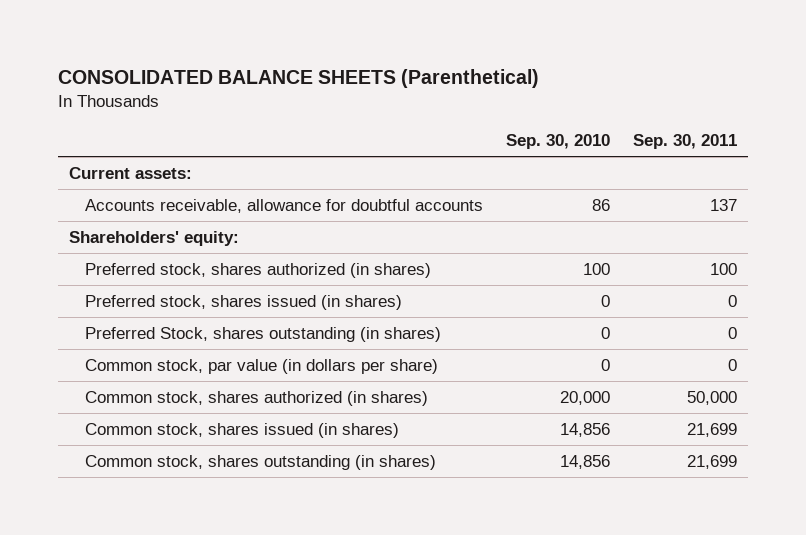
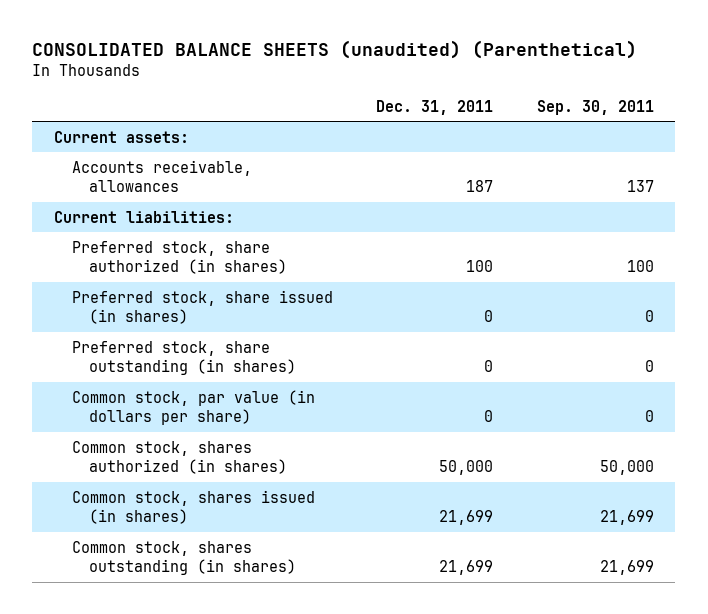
- CONSOLIDATED BALANCE SHEETS (Parenthetical)
+ CONSOLIDATED BALANCE SHEETS (unaudited) (Parenthetical)
- | Sep. 30, 2010 | Sep. 30, 2011
+ | Dec. 31, 2011 | Sep. 30, 2011
- Accounts receivable, allowance for doubtful accounts | 86 | 137
- Shareholders' equity:
- Preferred stock, shares authorized (in shares) | 100 | 100
- Preferred stock, shares issued (in shares) | 0 | 0
- Preferred Stock, shares outstanding (in shares) | 0 | 0
+ Accounts receivable, allowances | 187 | 137
+ Current liabilities:
+ Preferred stock, share authorized (in shares) | 100 | 100
+ Preferred stock, share issued (in shares) | 0 | 0
+ Preferred stock, share outstanding (in shares) | 0 | 0

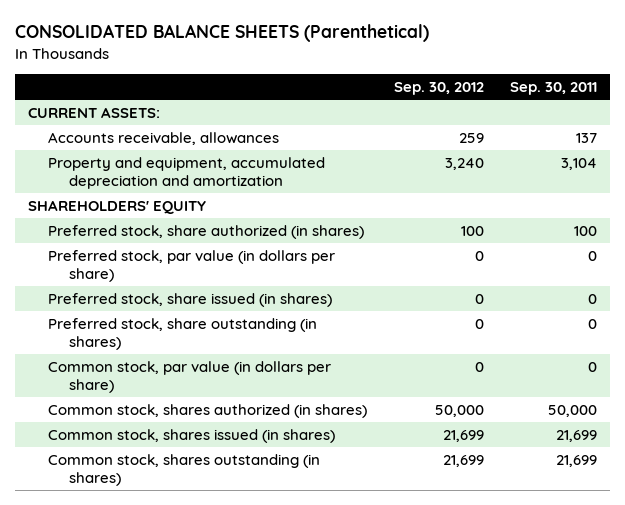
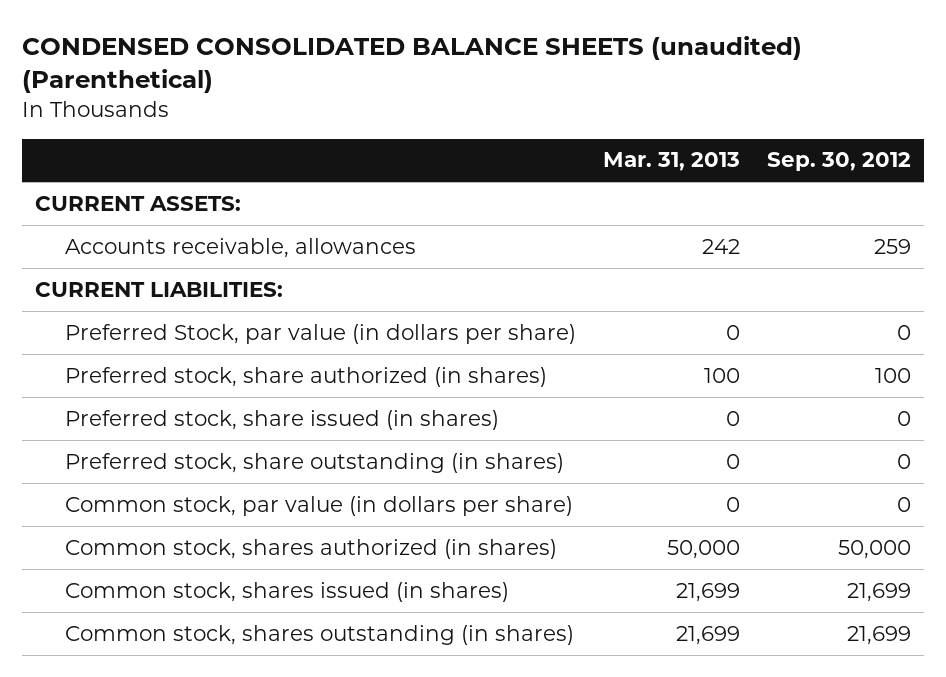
- CONSOLIDATED BALANCE SHEETS (Parenthetical)
+ CONDENSED CONSOLIDATED BALANCE SHEETS (unaudited) (Parenthetical)
- | Sep. 30, 2012 | Sep. 30, 2011
+ | Mar. 31, 2013 | Sep. 30, 2012
- Property and equipment, accumulated depreciation and amortization | 3,240 | 3,104
- SHAREHOLDERS' EQUITY
+ CURRENT LIABILITIES:
+ Preferred Stock, par value (in dollars per share) | 0 | 0
- Preferred stock, par value (in dollars per share) | 0 | 0

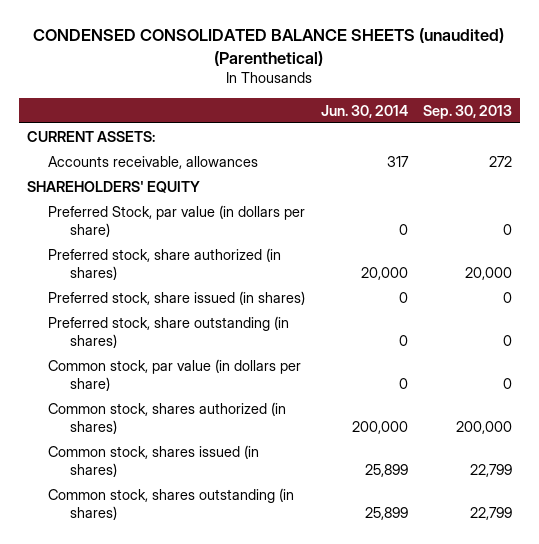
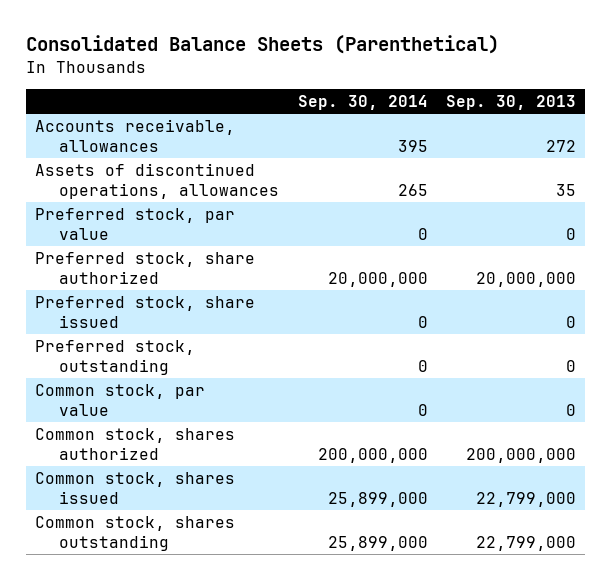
- CONDENSED CONSOLIDATED BALANCE SHEETS (unaudited) (Parenthetical)
+ Consolidated Balance Sheets (Parenthetical)
- | Jun. 30, 2014 | Sep. 30, 2013
+ | Sep. 30, 2014 | Sep. 30, 2013
- CURRENT ASSETS:
- SHAREHOLDERS' EQUITY
- Preferred Stock, par value (in dollars per share) | 0 | 0
- Preferred stock, share authorized (in shares) | 20,000 | 20,000
- Preferred stock, share issued (in shares) | 0 | 0
- Preferred stock, share outstanding (in shares) | 0 | 0
- Common stock, par value (in dollars per share) | 0 | 0
- Common stock, shares authorized (in shares) | 200,000 | 200,000
- Common stock, shares issued (in shares) | 25,899 | 22,799
- Common stock, shares outstanding (in shares) | 25,899 | 22,799
+ Assets of discontinued operations, allowances | 265 | 35
+ Preferred stock, par value | 0 | 0
+ Preferred stock, share authorized | 20,000,000 | 20,000,000
+ Preferred stock, share issued | 0 | 0
+ Preferred stock, outstanding | 0 | 0
+ Common stock, par value | 0 | 0
+ Common stock, shares authorized | 200,000,000 | 200,000,000
+ Common stock, shares issued | 25,899,000 | 22,799,000
+ Common stock, shares outstanding | 25,899,000 | 22,799,000

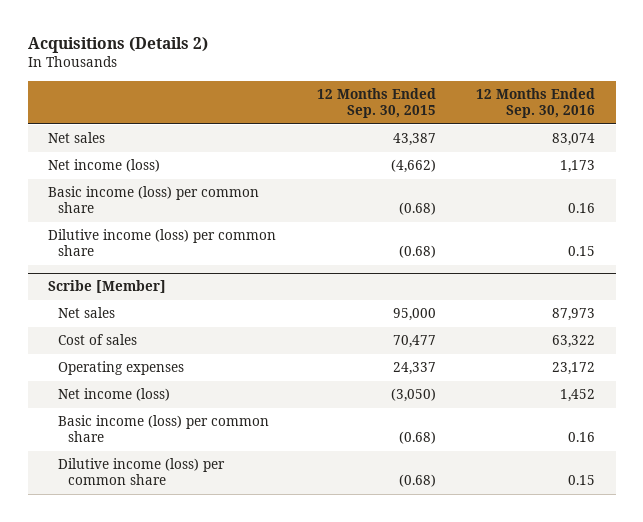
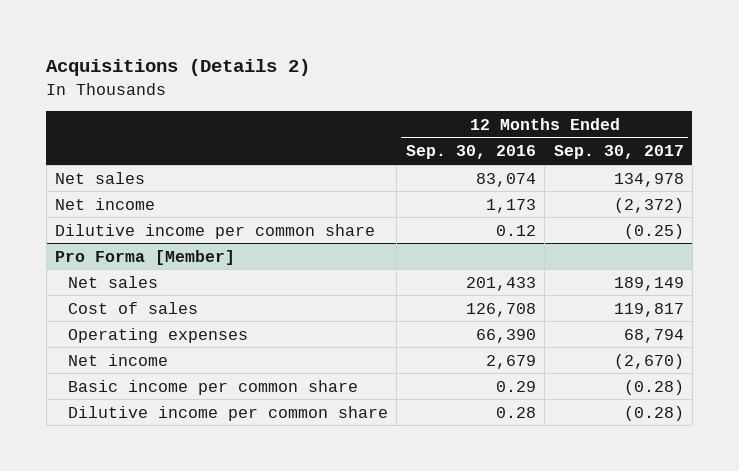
- | 12 Months Ended Sep. 30, 2015 | 12 Months Ended Sep. 30, 2016
+ | 12 Months Ended Sep. 30, 2016 | 12 Months Ended Sep. 30, 2017
- Net income (loss) | (4,662) | 1,173
- Basic income (loss) per common share | (0.68) | 0.16
- Dilutive income (loss) per common share | (0.68) | 0.15
- Scribe [Member]
- Net sales | 95,000 | 87,973
- Cost of sales | 70,477 | 63,322
- Operating expenses | 24,337 | 23,172
- Net income (loss) | (3,050) | 1,452
- Basic income (loss) per common share | (0.68) | 0.16
- Dilutive income (loss) per common share | (0.68) | 0.15
+ Net income | 1,173 | (2,372)
+ Dilutive income per common share | 0.12 | (0.25)
+ Pro Forma [Member]
+ Net sales | 201,433 | 189,149
+ Cost of sales | 126,708 | 119,817
+ Operating expenses | 66,390 | 68,794
+ Net income | 2,679 | (2,670)
+ Basic income per common share | 0.29 | (0.28)
+ Dilutive income per common share | 0.28 | (0.28)

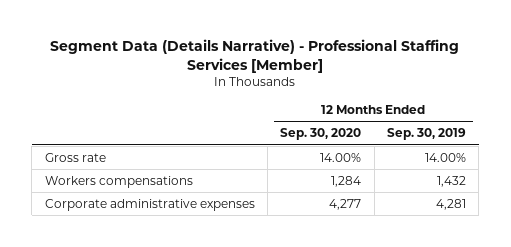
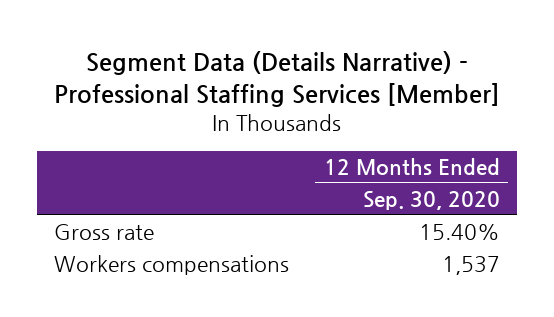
- | 12 Months Ended Sep. 30, 2020 | 12 Months Ended Sep. 30, 2019
+ | 12 Months Ended Sep. 30, 2020
- Gross rate | 14.00% | 14.00%
- Workers compensations | 1,284 | 1,432
- Corporate administrative expenses | 4,277 | 4,281
+ Gross rate | 15.40%
+ Workers compensations | 1,537

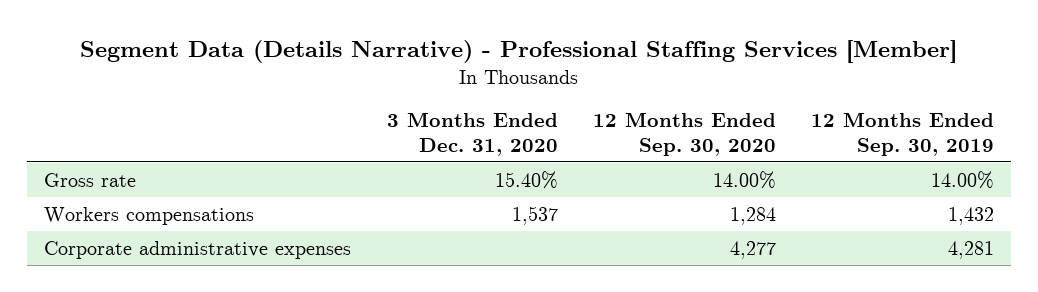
- | 12 Months Ended Sep. 30, 2020
+ | 3 Months Ended Dec. 31, 2020 | 12 Months Ended Sep. 30, 2020 | 12 Months Ended Sep. 30, 2019
- Gross rate | 15.40%
- Workers compensations | 1,537
+ Gross rate | 15.40% | 14.00% | 14.00%
+ Workers compensations | 1,537 | 1,284 | 1,432
+ Corporate administrative expenses | | 4,277 | 4,281

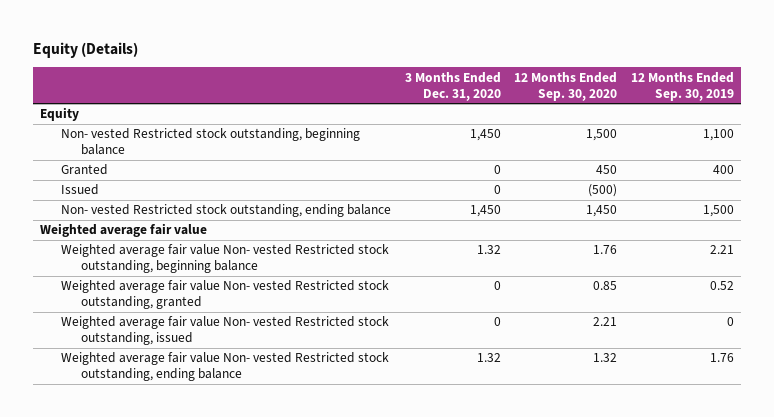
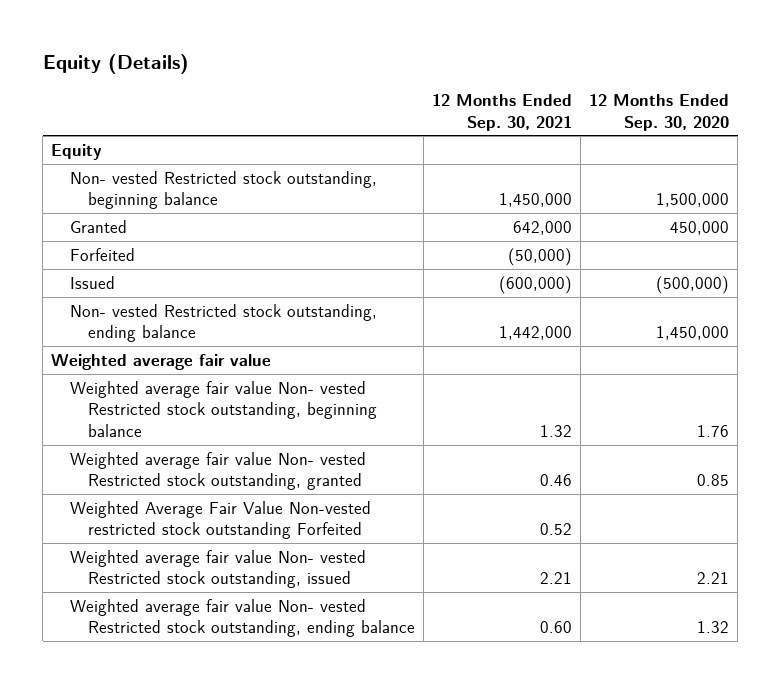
- | 3 Months Ended Dec. 31, 2020 | 12 Months Ended Sep. 30, 2020 | 12 Months Ended Sep. 30, 2019
+ | 12 Months Ended Sep. 30, 2021 | 12 Months Ended Sep. 30, 2020
- Non- vested Restricted stock outstanding, beginning balance | 1,450 | 1,500 | 1,100
- Granted | 0 | 450 | 400
- Issued | 0 | (500) |
- Non- vested Restricted stock outstanding, ending balance | 1,450 | 1,450 | 1,500
+ Non- vested Restricted stock outstanding, beginning balance | 1,450,000 | 1,500,000
+ Granted | 642,000 | 450,000
+ Forfeited | (50,000) |
+ Issued | (600,000) | (500,000)
+ Non- vested Restricted stock outstanding, ending balance | 1,442,000 | 1,450,000
+ Weighted Average Fair Value Non-vested restricted stock outstanding Forfeited | 0.52 |

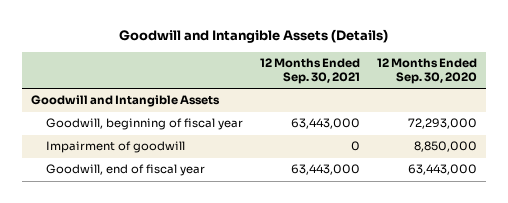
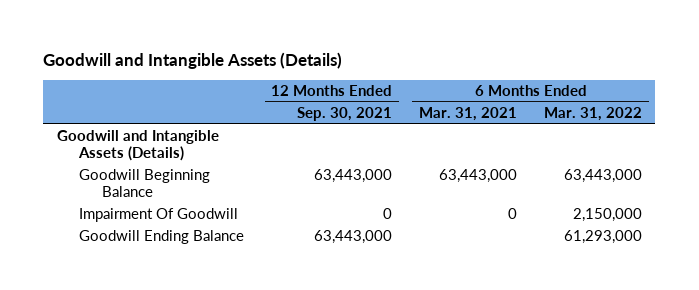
- | 12 Months Ended Sep. 30, 2021 | 12 Months Ended Sep. 30, 2020
+ | 12 Months Ended Sep. 30, 2021 | 6 Months Ended Mar. 31, 2021 | 6 Months Ended Mar. 31, 2022
- Goodwill and Intangible Assets
- Goodwill, beginning of fiscal year | 63,443,000 | 72,293,000
- Impairment of goodwill | 0 | 8,850,000
- Goodwill, end of fiscal year | 63,443,000 | 63,443,000
+ Goodwill and Intangible Assets (Details)
+ Goodwill Beginning Balance | 63,443,000 | 63,443,000 | 63,443,000
+ Impairment Of Goodwill | 0 | 0 | 2,150,000
+ Goodwill Ending Balance | 63,443,000 | | 61,293,000

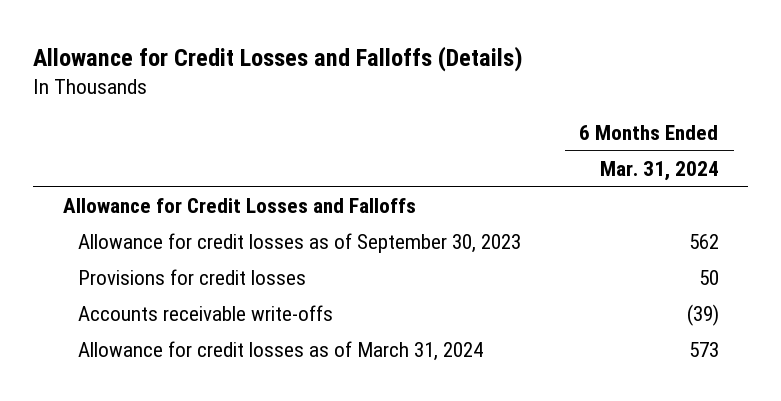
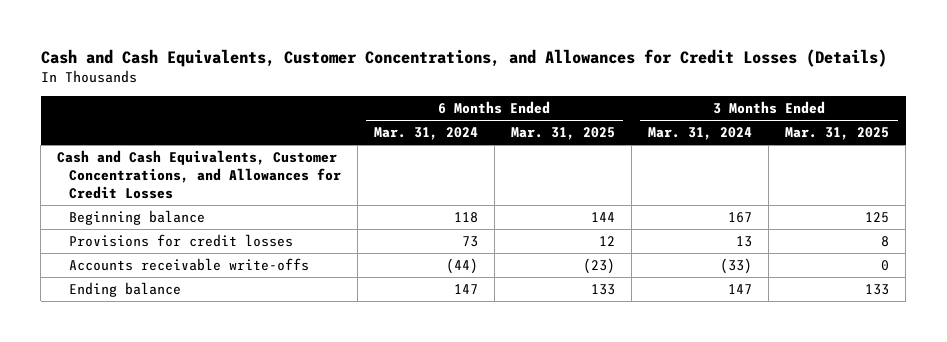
- Allowance for Credit Losses and Falloffs (Details)
+ Cash and Cash Equivalents, Customer Concentrations, and Allowances for Credit Losses (Details)
- | 6 Months Ended Mar. 31, 2024
+ | 6 Months Ended Mar. 31, 2024 | 6 Months Ended Mar. 31, 2025 | 3 Months Ended Mar. 31, 2024 | 3 Months Ended Mar. 31, 2025
- Allowance for Credit Losses and Falloffs
- Allowance for credit losses as of September 30, 2023 | 562
- Provisions for credit losses | 50
- Accounts receivable write-offs | (39)
- Allowance for credit losses as of March 31, 2024 | 573
+ Cash and Cash Equivalents, Customer Concentrations, and Allowances for Credit Losses
+ Beginning balance | 118 | 144 | 167 | 125
+ Provisions for credit losses | 73 | 12 | 13 | 8
+ Accounts receivable write-offs | (44) | (23) | (33) | 0
+ Ending balance | 147 | 133 | 147 | 133

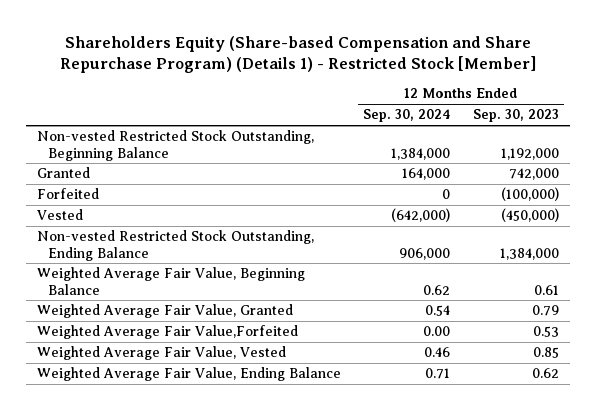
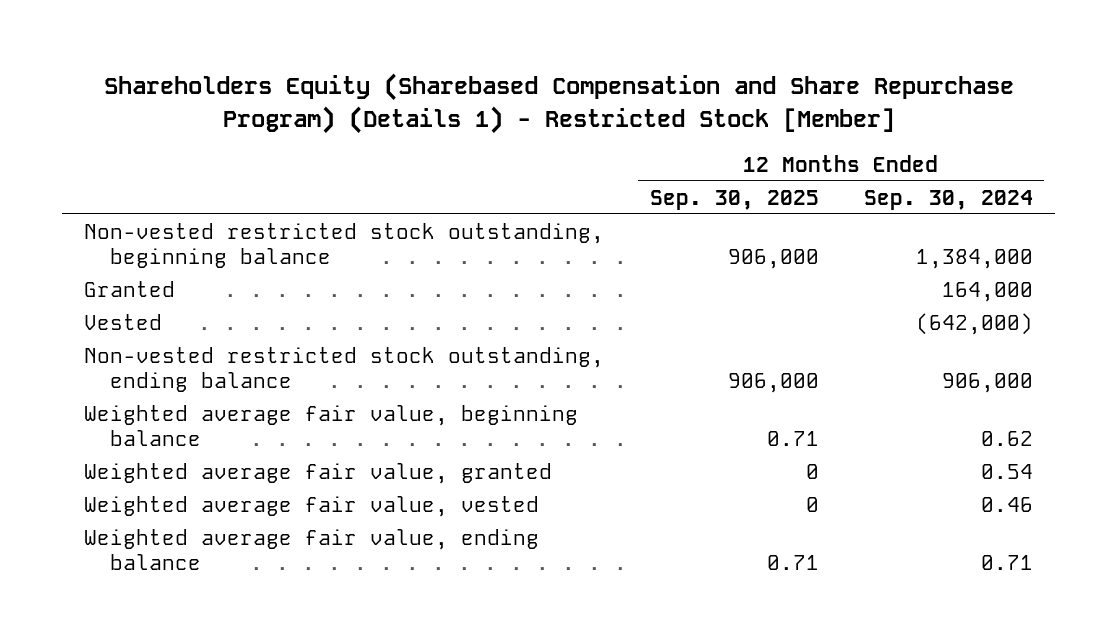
- Shareholders Equity (Share-based Compensation and Share Repurchase Program) (Details 1) - Restricted Stock [Member]
+ Shareholders Equity (Sharebased Compensation and Share Repurchase Program) (Details 1) - Restricted Stock [Member]
- | 12 Months Ended Sep. 30, 2024 | 12 Months Ended Sep. 30, 2023
+ | 12 Months Ended Sep. 30, 2025 | 12 Months Ended Sep. 30, 2024
- Non-vested Restricted Stock Outstanding, Beginning Balance | 1,384,000 | 1,192,000
+ Non-vested restricted stock outstanding, beginning balance | 906,000 | 1,384,000
- Forfeited | 0 | (100,000)
- Non-vested Restricted Stock Outstanding, Ending Balance | 906,000 | 1,384,000
- Weighted Average Fair Value, Beginning Balance | 0.62 | 0.61
- Weighted Average Fair Value, Granted | 0.54 | 0.79
- Weighted Average Fair Value,Forfeited | 0.00 | 0.53
- Weighted Average Fair Value, Vested | 0.46 | 0.85
- Weighted Average Fair Value, Ending Balance | 0.71 | 0.62
+ Non-vested restricted stock outstanding, ending balance | 906,000 | 906,000
+ Weighted average fair value, beginning balance | 0.71 | 0.62
+ Weighted average fair value, granted | 0 | 0.54
+ Weighted average fair value, vested | 0 | 0.46
+ Weighted average fair value, ending balance | 0.71 | 0.71

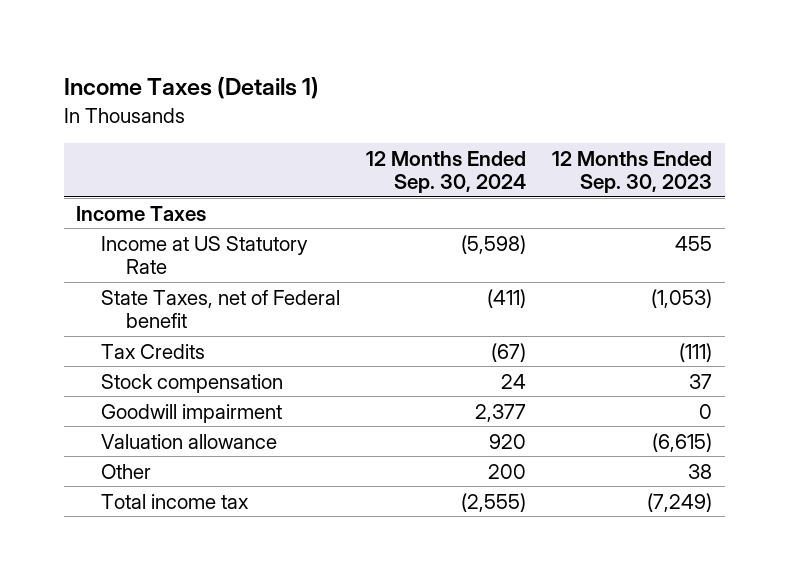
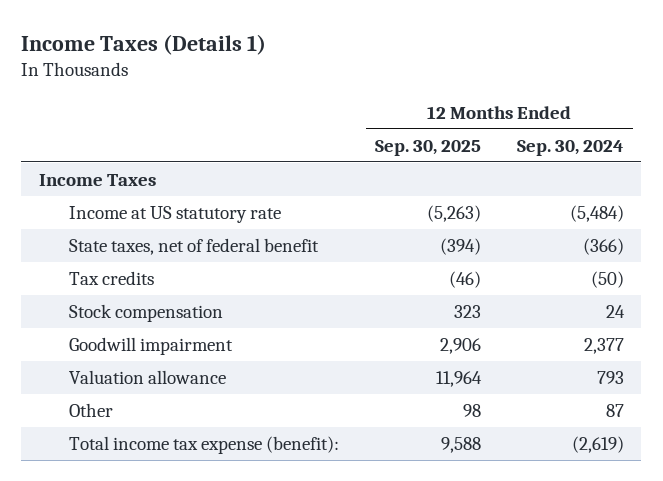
- | 12 Months Ended Sep. 30, 2024 | 12 Months Ended Sep. 30, 2023
+ | 12 Months Ended Sep. 30, 2025 | 12 Months Ended Sep. 30, 2024
- Income at US Statutory Rate | (5,598) | 455
- State Taxes, net of Federal benefit | (411) | (1,053)
- Tax Credits | (67) | (111)
+ Income at US statutory rate | (5,263) | (5,484)
+ State taxes, net of federal benefit | (394) | (366)
+ Tax credits | (46) | (50)
- Valuation allowance | 920 | (6,615)
- Other | 200 | 38
- Total income tax | (2,555) | (7,249)
+ Valuation allowance | 11,964 | 793
+ Other | 98 | 87
+ Total income tax expense (benefit): | 9,588 | (2,619)

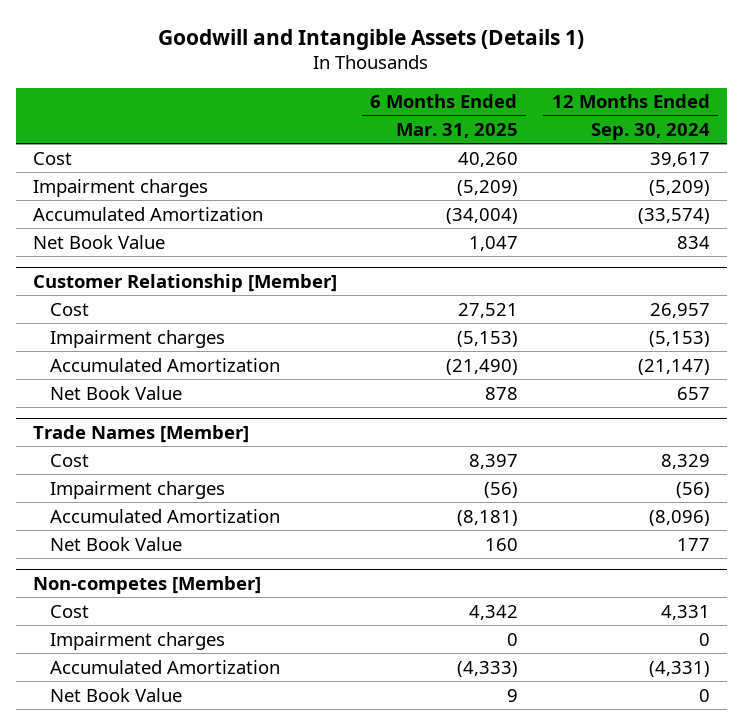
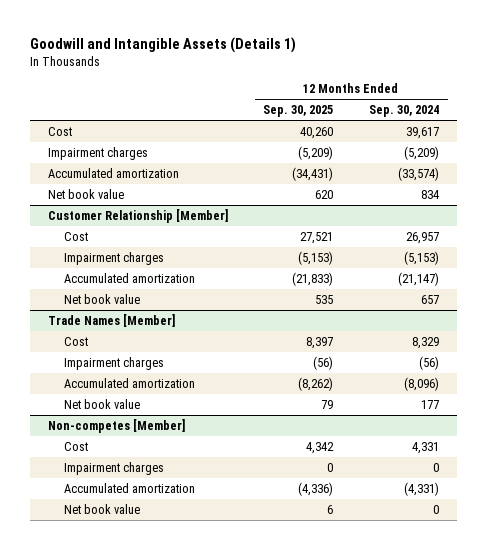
- | 6 Months Ended Mar. 31, 2025 | 12 Months Ended Sep. 30, 2024
+ | 12 Months Ended Sep. 30, 2025 | 12 Months Ended Sep. 30, 2024
- Accumulated Amortization | (34,004) | (33,574)
- Net Book Value | 1,047 | 834
+ Accumulated amortization | (34,431) | (33,574)
+ Net book value | 620 | 834
@ Customer Relationship [Member]
- Accumulated Amortization | (21,490) | (21,147)
- Net Book Value | 878 | 657
+ Accumulated amortization | (21,833) | (21,147)
+ Net book value | 535 | 657
@ Trade Names [Member]
- Accumulated Amortization | (8,181) | (8,096)
- Net Book Value | 160 | 177
+ Accumulated amortization | (8,262) | (8,096)
+ Net book value | 79 | 177
@ Non-competes [Member]
- Accumulated Amortization | (4,333) | (4,331)
- Net Book Value | 9 | 0
+ Accumulated amortization | (4,336) | (4,331)
+ Net book value | 6 | 0

